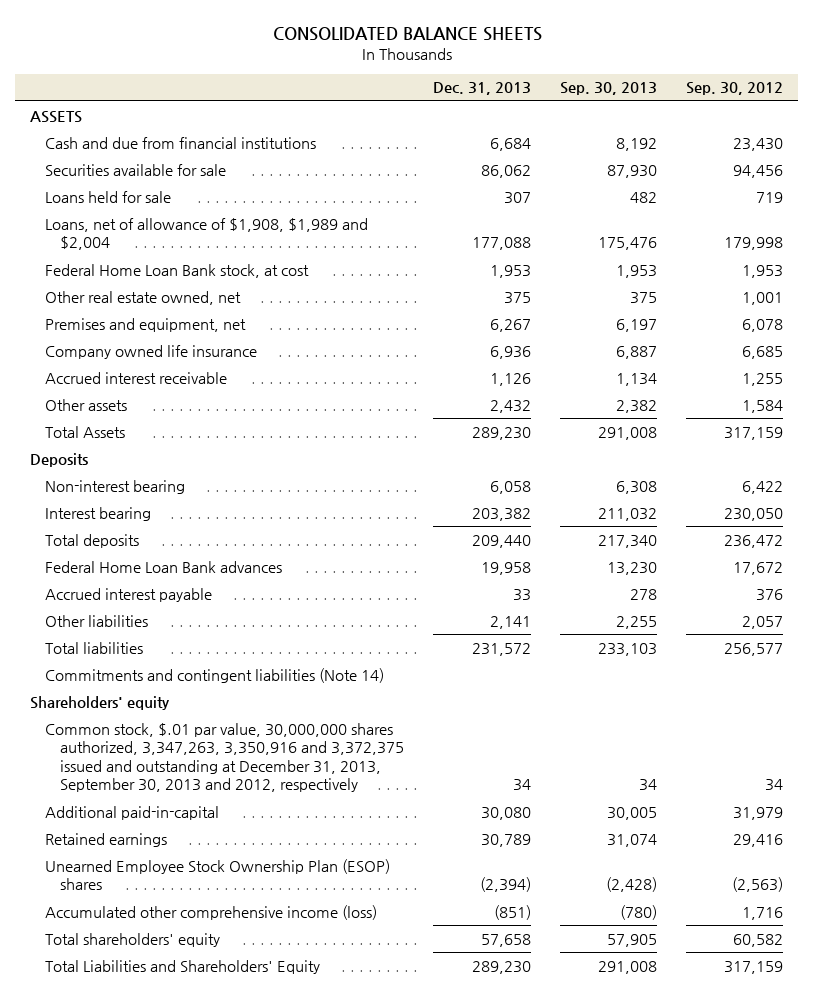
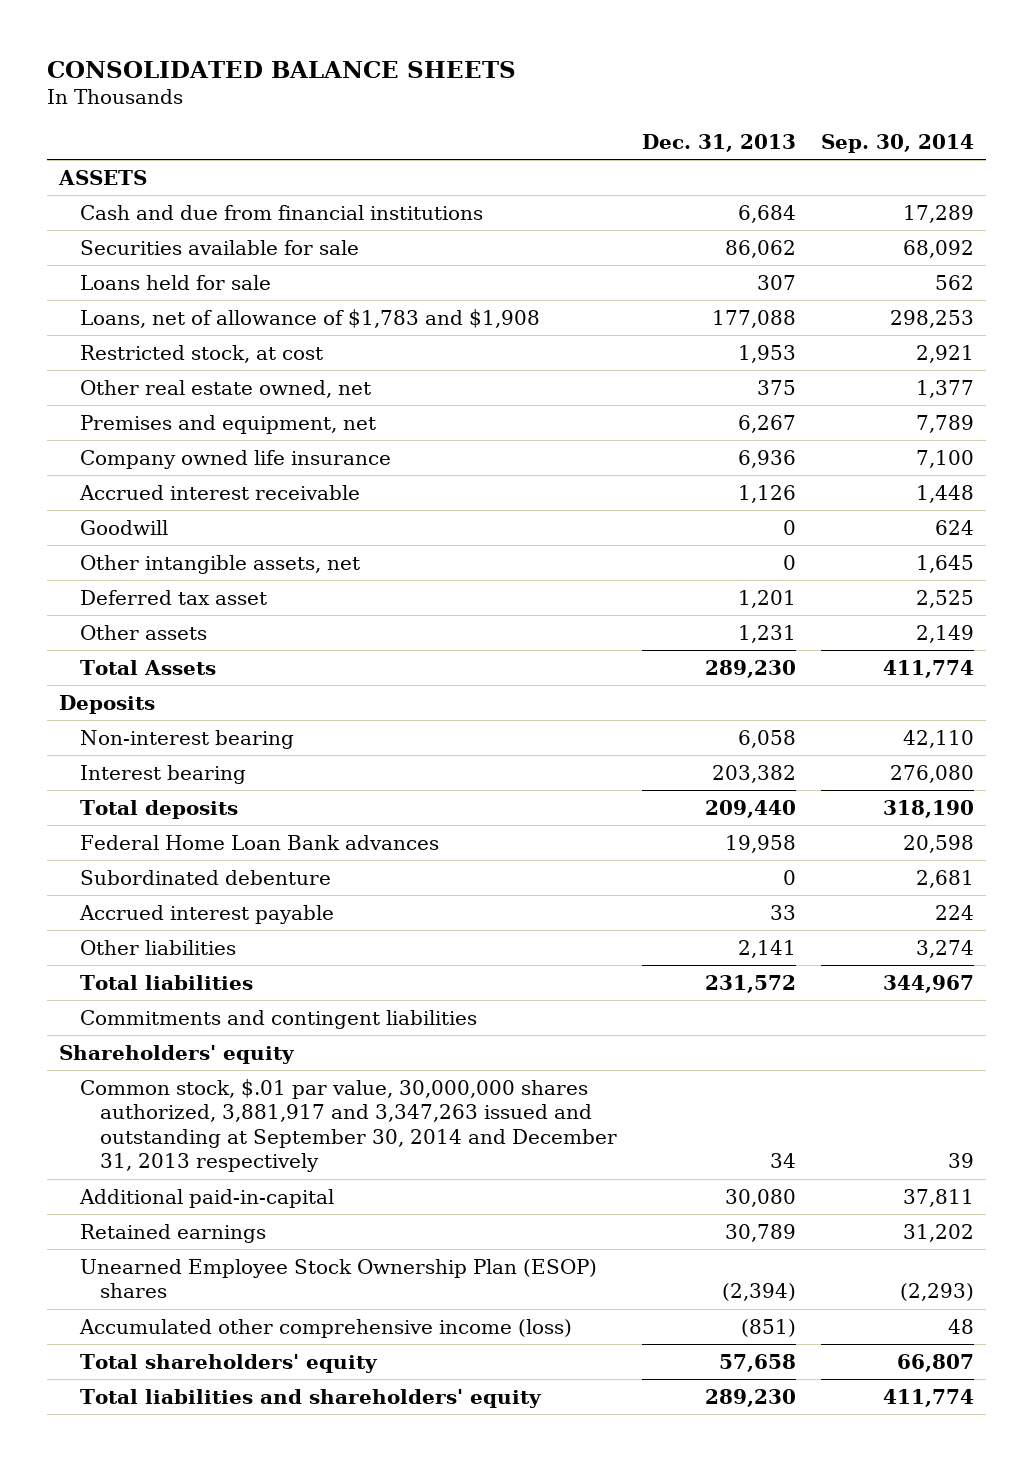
- | Dec. 31, 2013 | Sep. 30, 2013 | Sep. 30, 2012
+ | Dec. 31, 2013 | Sep. 30, 2014
- Loans, net of allowance of $1,908, $1,989 and $2,004 | 177,088 | 175,476 | 179,998
- Federal Home Loan Bank stock, at cost | 1,953 | 1,953 | 1,953
+ Loans, net of allowance of $1,783 and $1,908 | 177,088 | 298,253
+ Restricted stock, at cost | 1,953 | 2,921
- Other assets | 2,432 | 2,382 | 1,584
+ Goodwill | 0 | 624
+ Other intangible assets, net | 0 | 1,645
+ Deferred tax asset | 1,201 | 2,525
+ Other assets | 1,231 | 2,149
+ Subordinated debenture | 0 | 2,681
- Commitments and contingent liabilities (Note 14)
+ Commitments and contingent liabilities
- Common stock, $.01 par value, 30,000,000 shares authorized, 3,347,263, 3,350,916 and 3,372,375 issued and outstanding at December 31, 2013, September 30, 2013 and 2012, respectively | 34 | 34 | 34
+ Common stock, $.01 par value, 30,000,000 shares authorized, 3,881,917 and 3,347,263 issued and outstanding at September 30, 2014 and December 31, 2013 respectively | 34 | 39
- Total Liabilities and Shareholders' Equity | 289,230 | 291,008 | 317,159
+ Total liabilities and shareholders' equity | 289,230 | 411,774

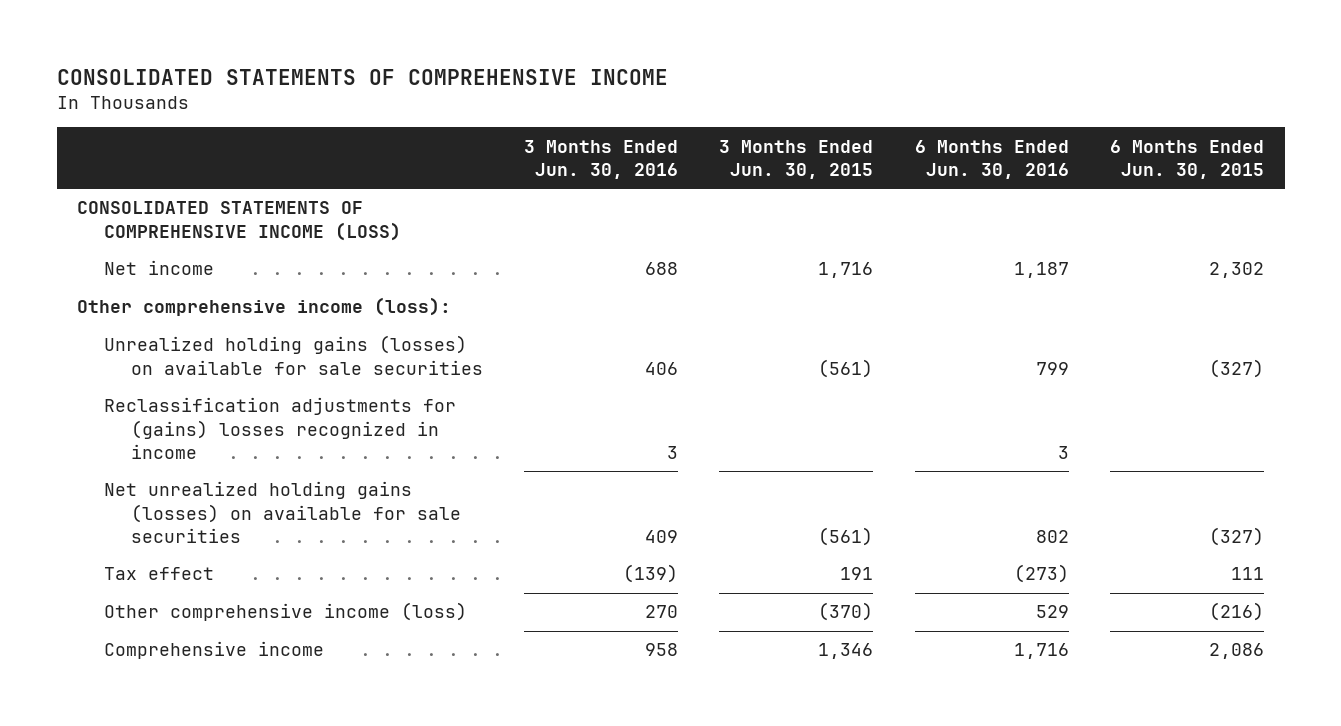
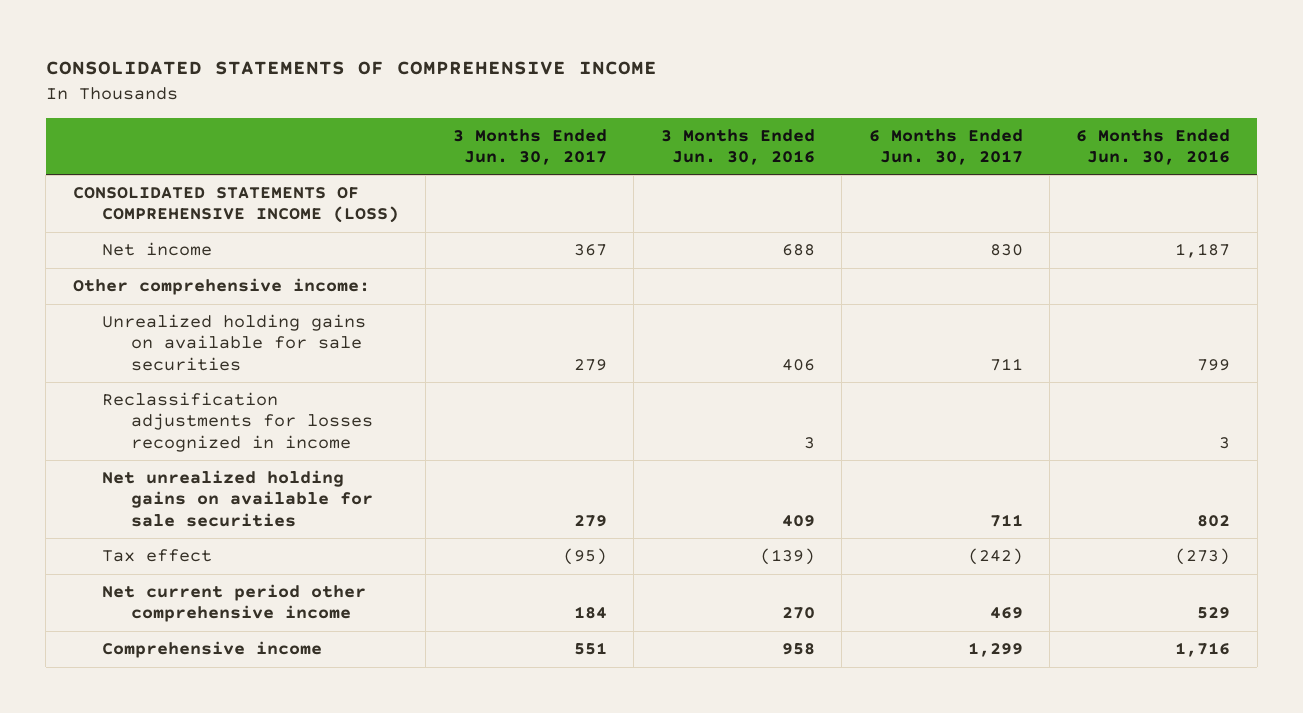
- | 3 Months Ended Jun. 30, 2016 | 3 Months Ended Jun. 30, 2015 | 6 Months Ended Jun. 30, 2016 | 6 Months Ended Jun. 30, 2015
+ | 3 Months Ended Jun. 30, 2017 | 3 Months Ended Jun. 30, 2016 | 6 Months Ended Jun. 30, 2017 | 6 Months Ended Jun. 30, 2016
- Other comprehensive income (loss):
- Unrealized holding gains (losses) on available for sale securities | 406 | (561) | 799 | (327)
- Reclassification adjustments for (gains) losses recognized in income | 3 | | 3 |
- Net unrealized holding gains (losses) on available for sale securities | 409 | (561) | 802 | (327)
+ Other comprehensive income:
+ Unrealized holding gains on available for sale securities | 279 | 406 | 711 | 799
+ Reclassification adjustments for losses recognized in income | | 3 | | 3
+ Net unrealized holding gains on available for sale securities | 279 | 409 | 711 | 802
- Other comprehensive income (loss) | 270 | (370) | 529 | (216)
+ Net current period other comprehensive income | 184 | 270 | 469 | 529

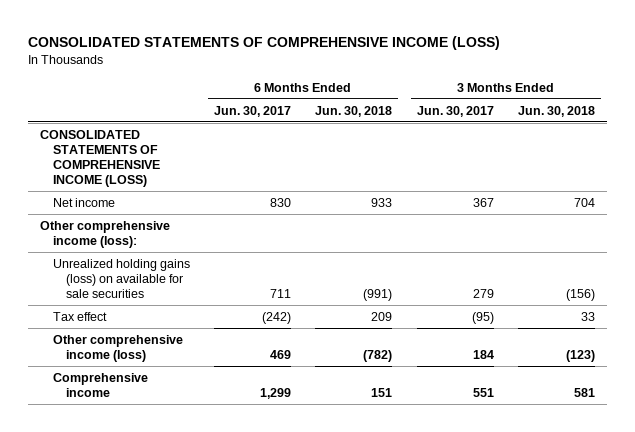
- CONSOLIDATED STATEMENTS OF COMPREHENSIVE INCOME
+ CONSOLIDATED STATEMENTS OF COMPREHENSIVE INCOME (LOSS)
- | 3 Months Ended Jun. 30, 2017 | 3 Months Ended Jun. 30, 2016 | 6 Months Ended Jun. 30, 2017 | 6 Months Ended Jun. 30, 2016
+ | 6 Months Ended Jun. 30, 2017 | 6 Months Ended Jun. 30, 2018 | 3 Months Ended Jun. 30, 2017 | 3 Months Ended Jun. 30, 2018
- Other comprehensive income:
- Unrealized holding gains on available for sale securities | 279 | 406 | 711 | 799
- Reclassification adjustments for losses recognized in income | | 3 | | 3
- Net unrealized holding gains on available for sale securities | 279 | 409 | 711 | 802
+ Other comprehensive income (loss):
+ Unrealized holding gains (loss) on available for sale securities | 711 | (991) | 279 | (156)
- Net current period other comprehensive income | 184 | 270 | 469 | 529
+ Other comprehensive income (loss) | 469 | (782) | 184 | (123)

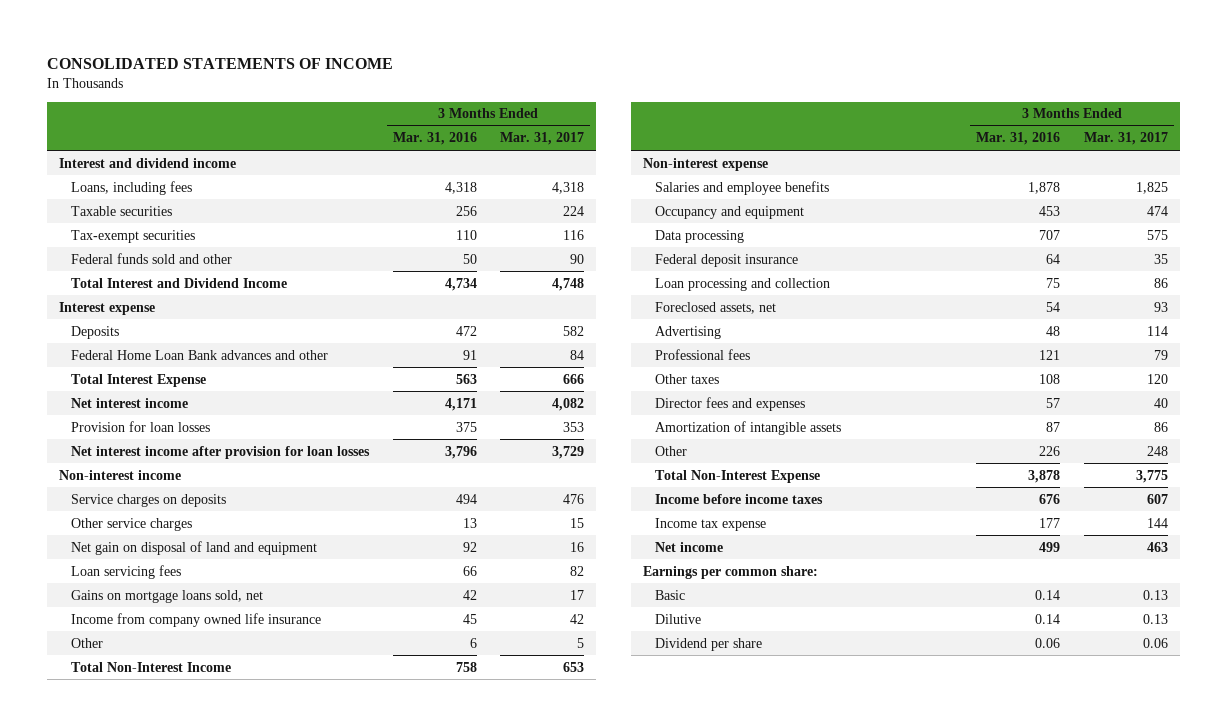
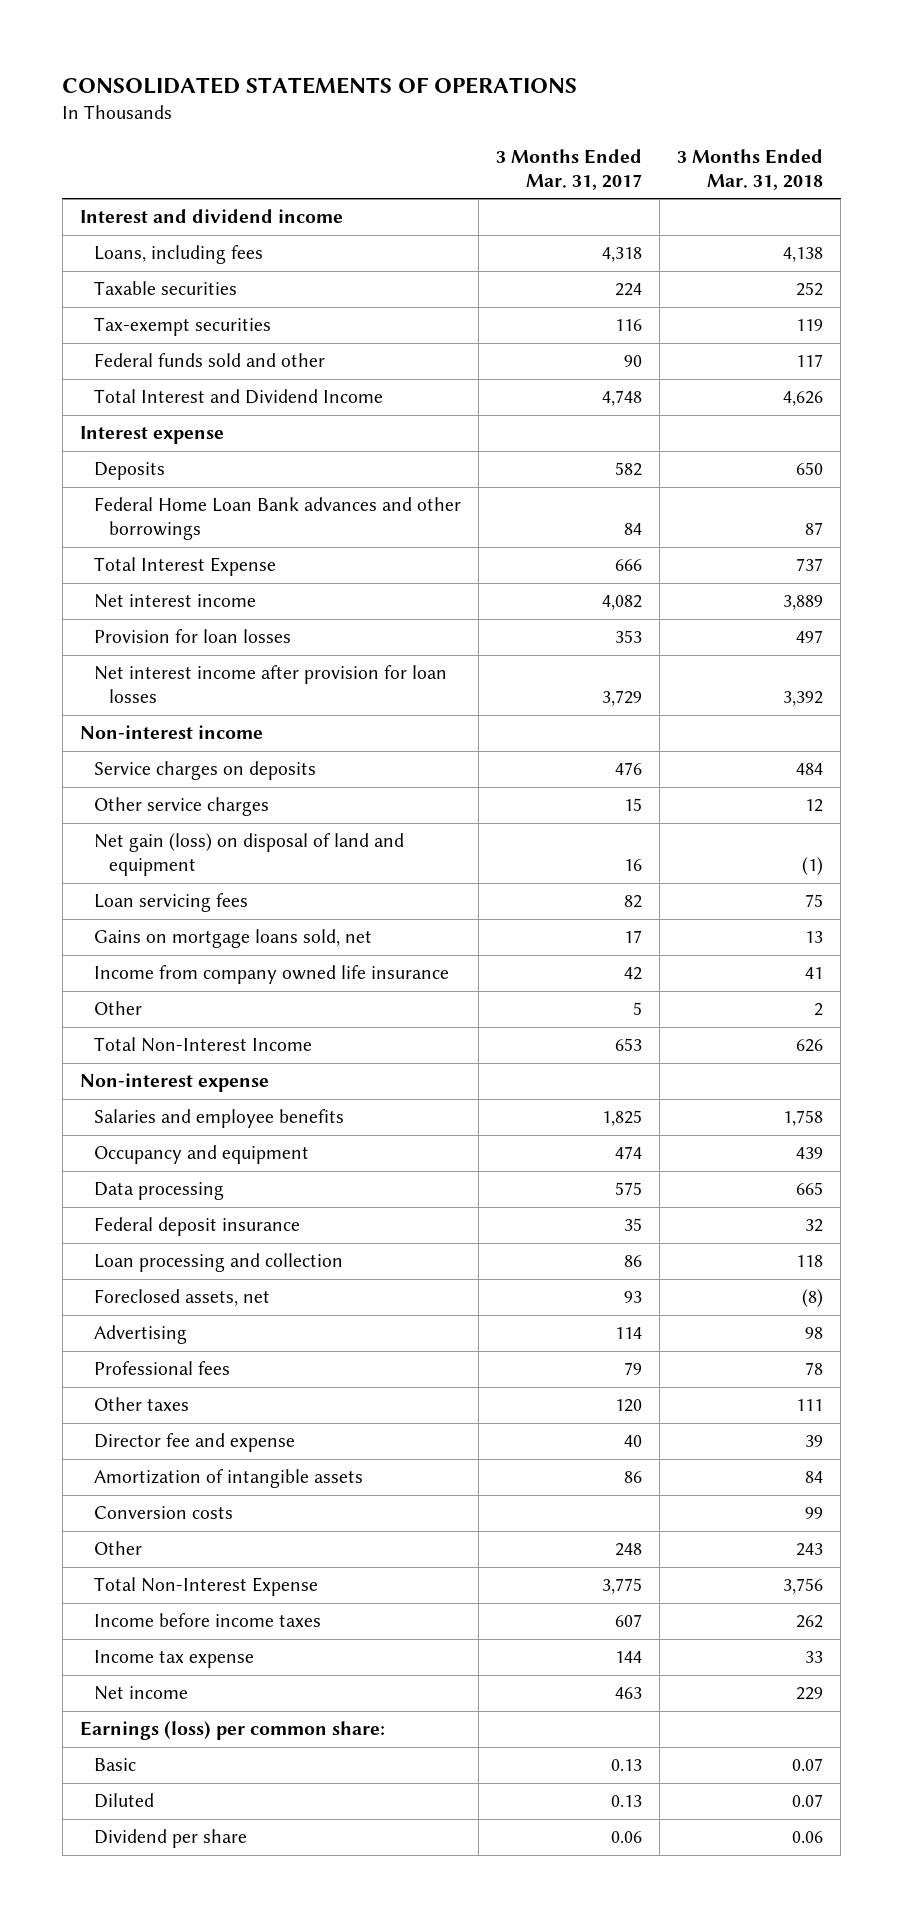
- CONSOLIDATED STATEMENTS OF INCOME
+ CONSOLIDATED STATEMENTS OF OPERATIONS
- | 3 Months Ended Mar. 31, 2016 | 3 Months Ended Mar. 31, 2017
+ | 3 Months Ended Mar. 31, 2017 | 3 Months Ended Mar. 31, 2018
- Federal Home Loan Bank advances and other | 91 | 84
+ Federal Home Loan Bank advances and other borrowings | 84 | 87
- Net gain on disposal of land and equipment | 92 | 16
+ Net gain (loss) on disposal of land and equipment | 16 | (1)
- Director fees and expenses | 57 | 40
+ Director fee and expense | 40 | 39
+ Conversion costs | | 99
- Earnings per common share:
+ Earnings (loss) per common share:
- Dilutive | 0.14 | 0.13
+ Diluted | 0.13 | 0.07

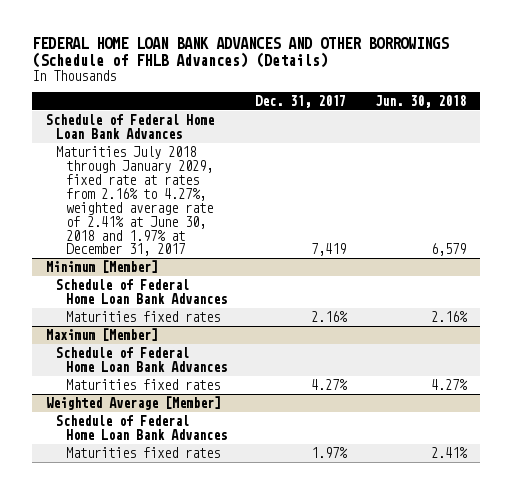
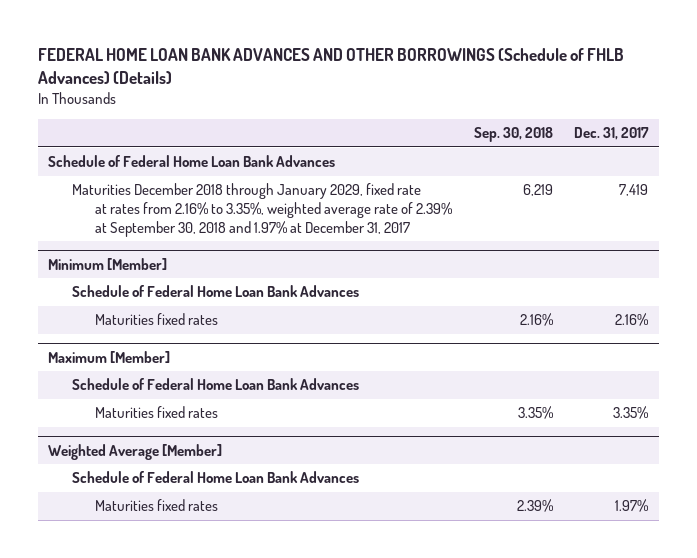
- | Dec. 31, 2017 | Jun. 30, 2018
+ | Sep. 30, 2018 | Dec. 31, 2017
- Maturities July 2018 through January 2029, fixed rate at rates from 2.16% to 4.27%, weighted average rate of 2.41% at June 30, 2018 and 1.97% at December 31, 2017 | 7,419 | 6,579
+ Maturities December 2018 through January 2029, fixed rate at rates from 2.16% to 3.35%, weighted average rate of 2.39% at September 30, 2018 and 1.97% at December 31, 2017 | 6,219 | 7,419
@ Maximum [Member]
- Maturities fixed rates | 4.27% | 4.27%
+ Maturities fixed rates | 3.35% | 3.35%

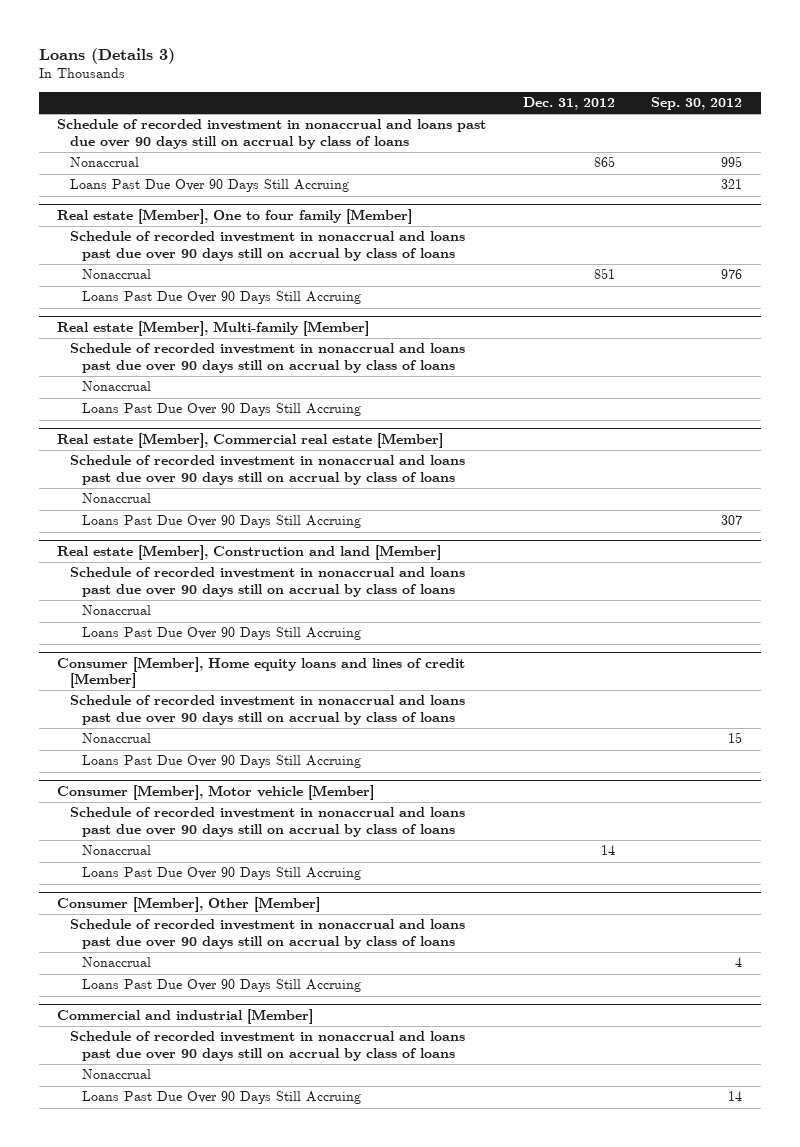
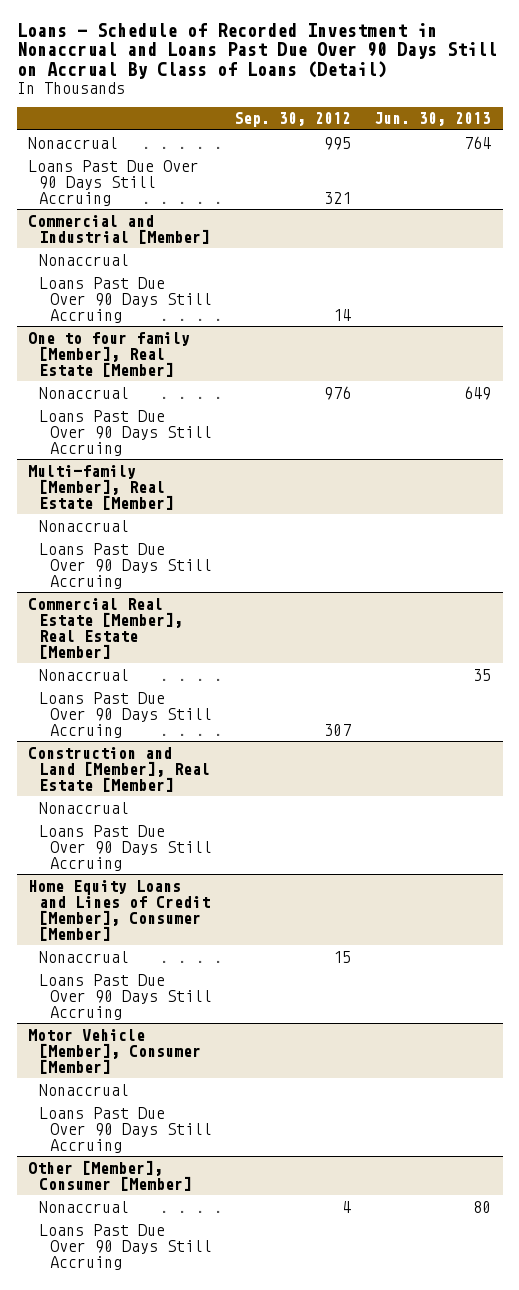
- Loans (Details 3)
+ Loans - Schedule of Recorded Investment in Nonaccrual and Loans Past Due Over 90 Days Still on Accrual By Class of Loans (Detail)
- | Dec. 31, 2012 | Sep. 30, 2012
+ | Sep. 30, 2012 | Jun. 30, 2013
- Schedule of recorded investment in nonaccrual and loans past due over 90 days still on accrual by class of loans
- Real estate [Member], One to four family [Member]
- Schedule of recorded investment in nonaccrual and loans past due over 90 days still on accrual by class of loans
+ Commercial and Industrial [Member]
+ Nonaccrual
+ Loans Past Due Over 90 Days Still Accruing | 14 |
+ One to four family [Member], Real Estate [Member]
- Real estate [Member], Multi-family [Member]
- Schedule of recorded investment in nonaccrual and loans past due over 90 days still on accrual by class of loans
+ Multi-family [Member], Real Estate [Member]
- Real estate [Member], Commercial real estate [Member]
- Schedule of recorded investment in nonaccrual and loans past due over 90 days still on accrual by class of loans
+ Commercial Real Estate [Member], Real Estate [Member]
- Real estate [Member], Construction and land [Member]
- Schedule of recorded investment in nonaccrual and loans past due over 90 days still on accrual by class of loans
+ Construction and Land [Member], Real Estate [Member]
- Consumer [Member], Home equity loans and lines of credit [Member]
- Schedule of recorded investment in nonaccrual and loans past due over 90 days still on accrual by class of loans
+ Home Equity Loans and Lines of Credit [Member], Consumer [Member]
- Consumer [Member], Motor vehicle [Member]
- Schedule of recorded investment in nonaccrual and loans past due over 90 days still on accrual by class of loans
+ Motor Vehicle [Member], Consumer [Member]
- Consumer [Member], Other [Member]
- Schedule of recorded investment in nonaccrual and loans past due over 90 days still on accrual by class of loans
+ Other [Member], Consumer [Member]
- Commercial and industrial [Member]
- Schedule of recorded investment in nonaccrual and loans past due over 90 days still on accrual by class of loans
- Nonaccrual
- Loans Past Due Over 90 Days Still Accruing | | 14

